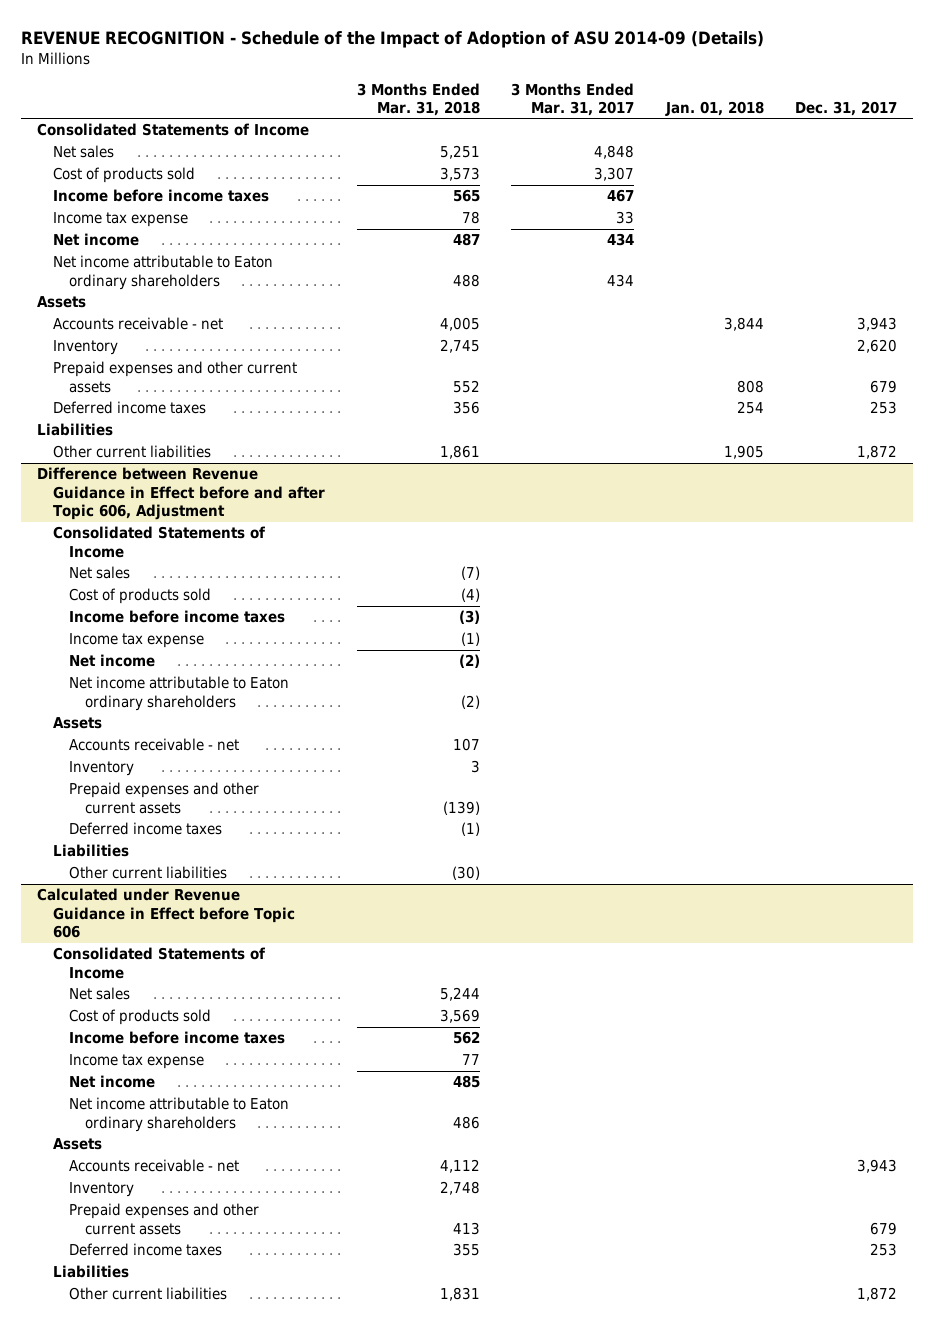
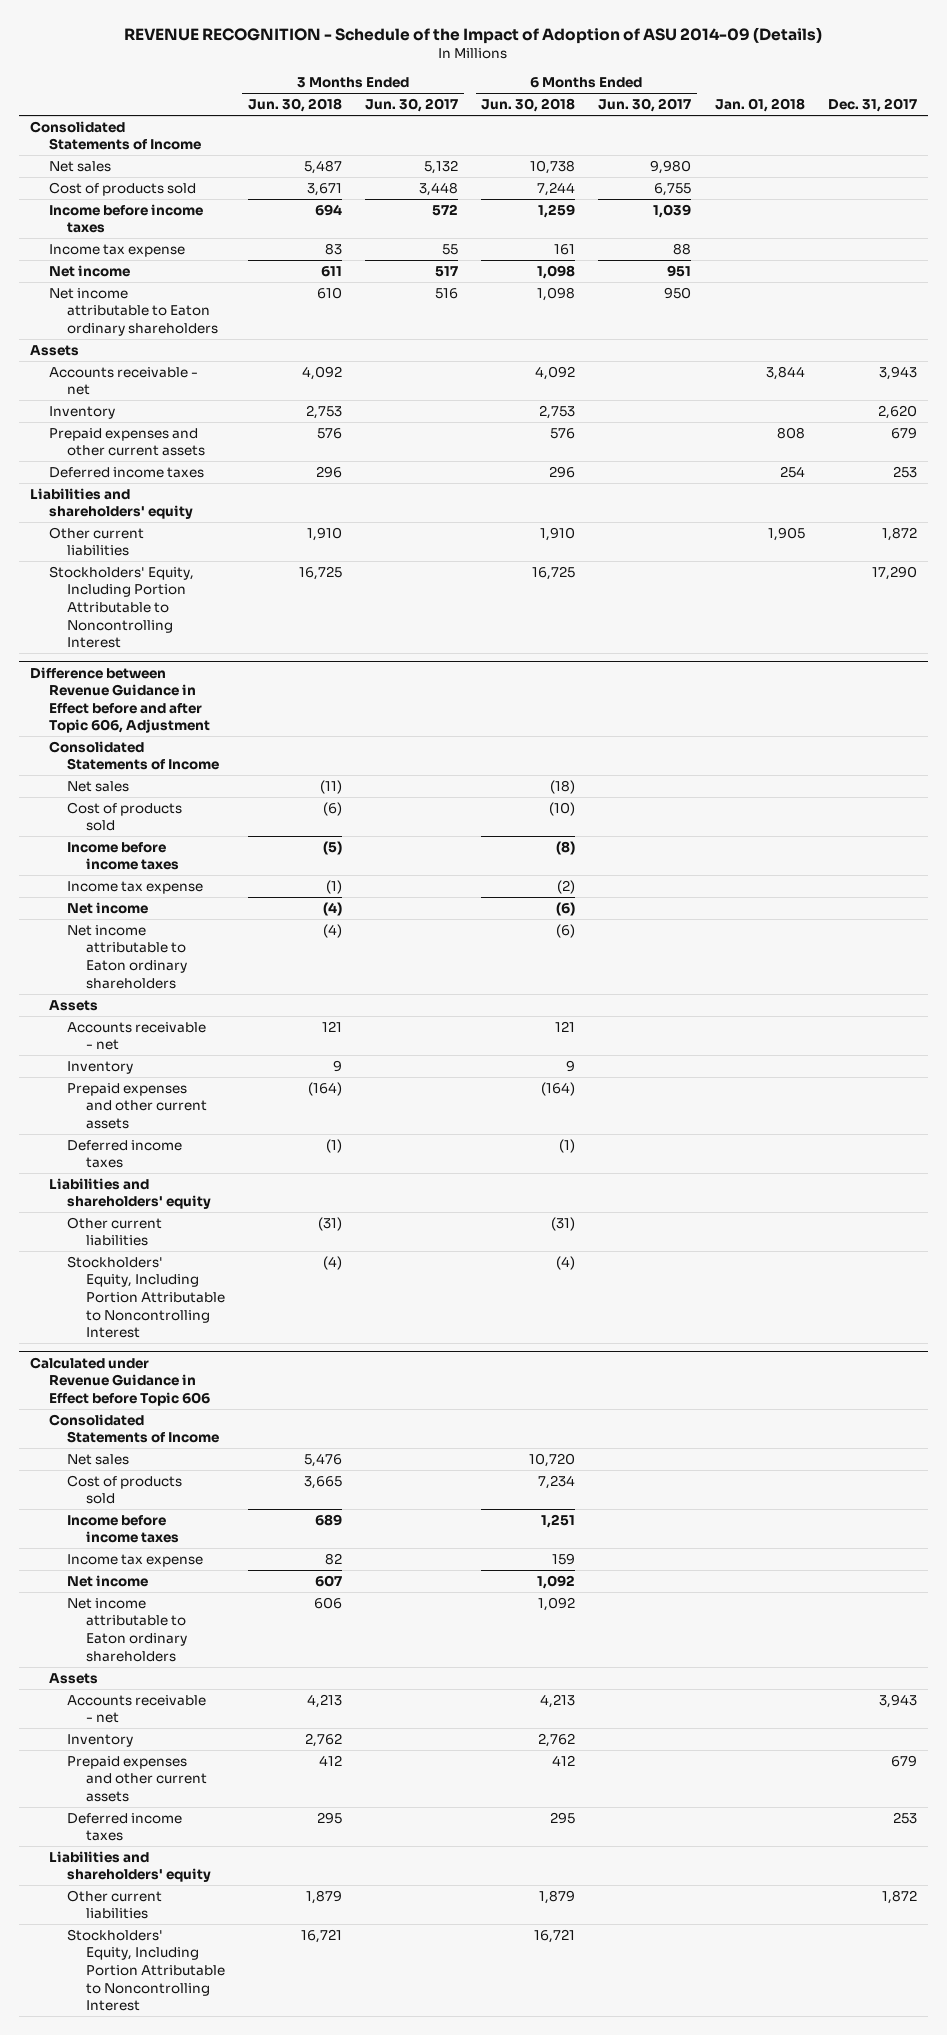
- | 3 Months Ended Mar. 31, 2018 | 3 Months Ended Mar. 31, 2017 | Jan. 01, 2018 | Dec. 31, 2017
+ | 3 Months Ended Jun. 30, 2018 | 3 Months Ended Jun. 30, 2017 | 6 Months Ended Jun. 30, 2018 | 6 Months Ended Jun. 30, 2017 | Jan. 01, 2018 | Dec. 31, 2017
- Liabilities
+ Liabilities and shareholders' equity
+ Stockholders' Equity, Including Portion Attributable to Noncontrolling Interest | 16,725 | | 16,725 | | | 17,290
@ Difference between Revenue Guidance in Effect before and after Topic 606, Adjustment
- Liabilities
+ Liabilities and shareholders' equity
+ Stockholders' Equity, Including Portion Attributable to Noncontrolling Interest | (4) | | (4) | | |
@ Calculated under Revenue Guidance in Effect before Topic 606
- Liabilities
+ Liabilities and shareholders' equity
+ Stockholders' Equity, Including Portion Attributable to Noncontrolling Interest | 16,721 | | 16,721 | | |

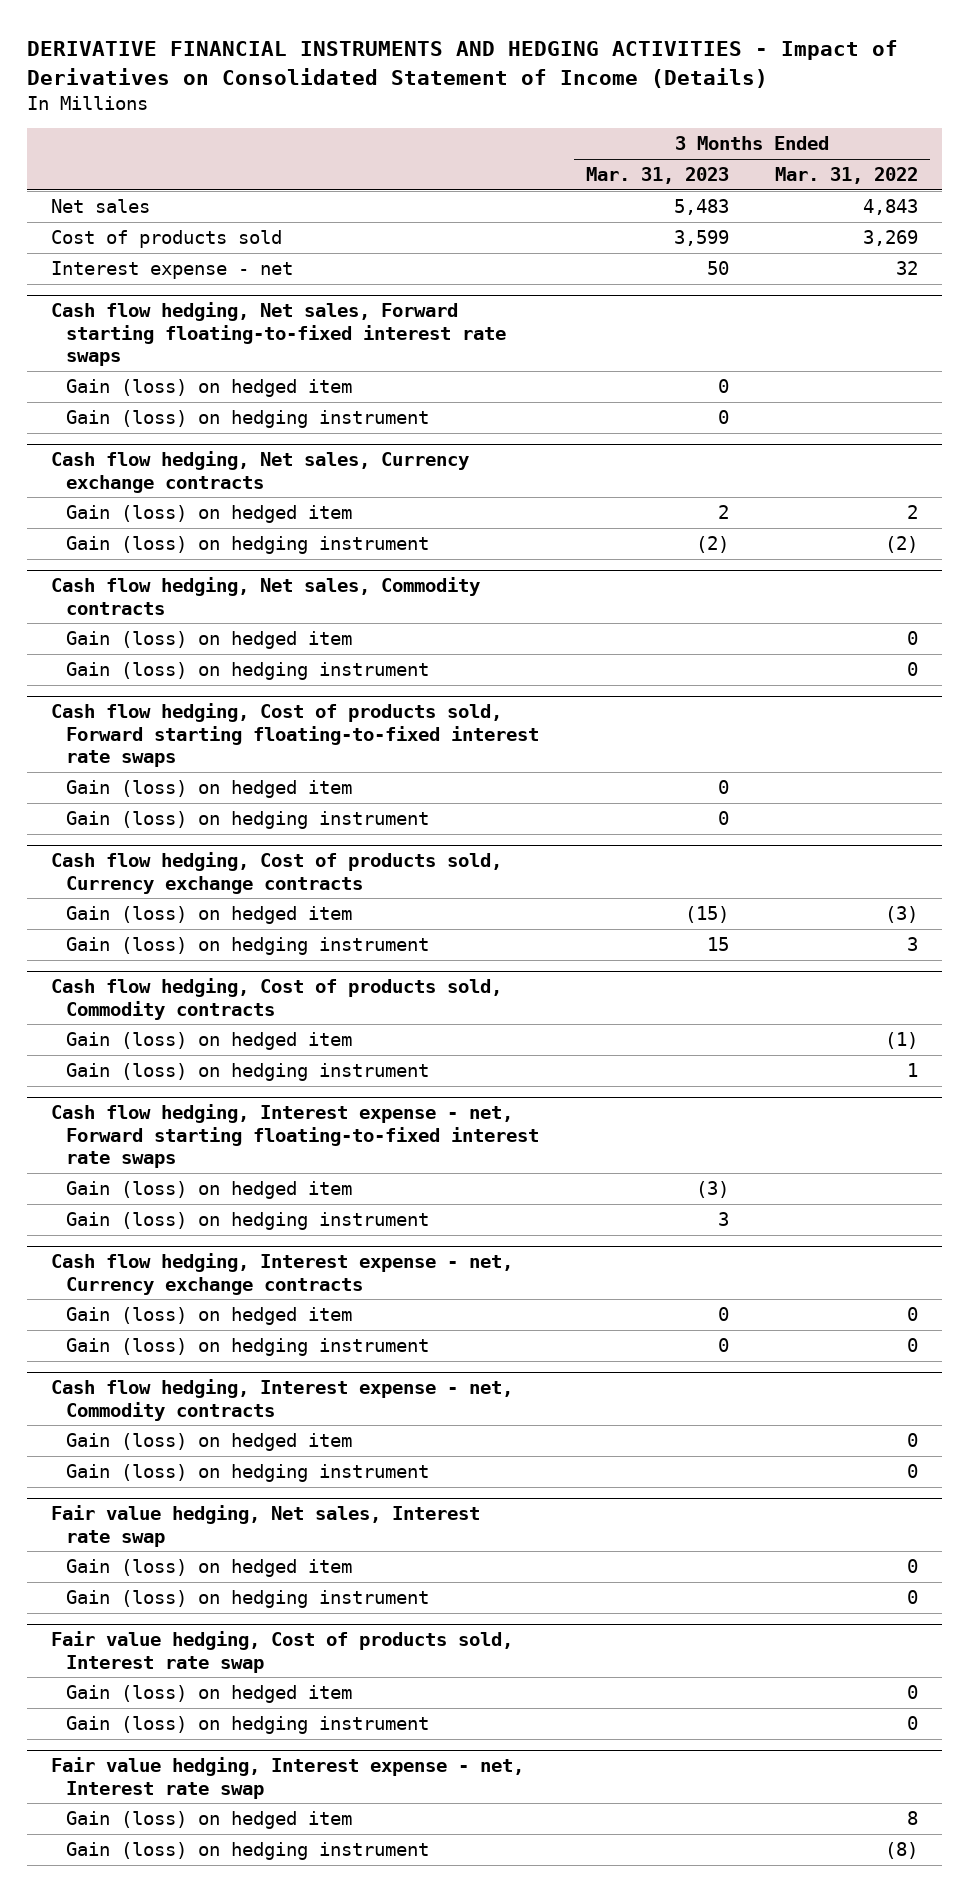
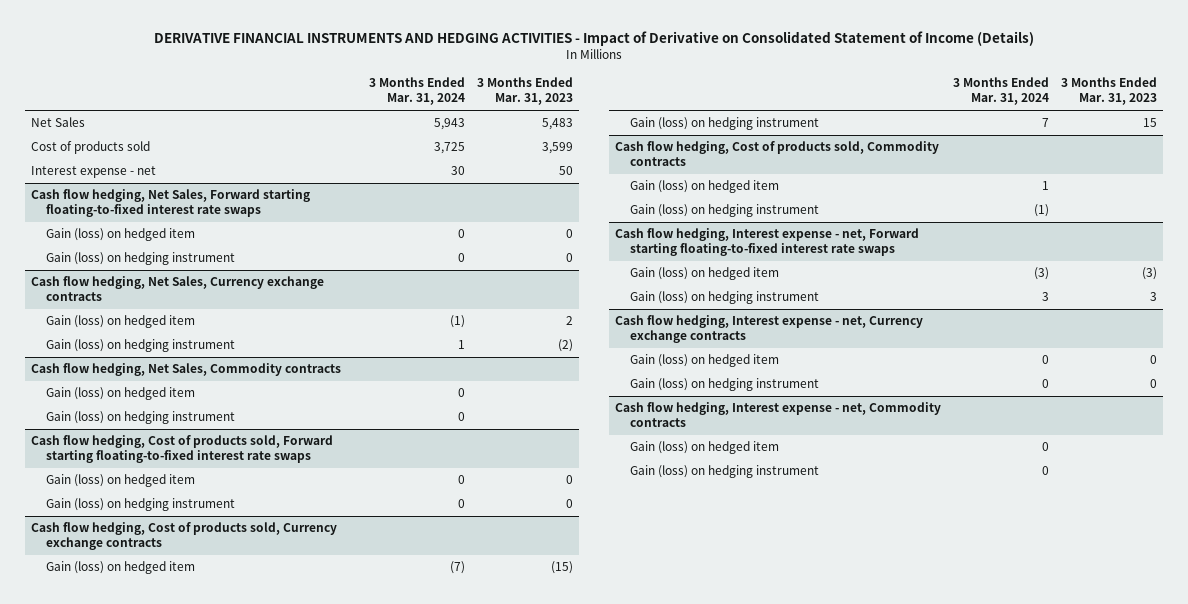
- DERIVATIVE FINANCIAL INSTRUMENTS AND HEDGING ACTIVITIES - Impact of Derivatives on Consolidated Statement of Income (Details)
+ DERIVATIVE FINANCIAL INSTRUMENTS AND HEDGING ACTIVITIES - Impact of Derivative on Consolidated Statement of Income (Details)
- | 3 Months Ended Mar. 31, 2023 | 3 Months Ended Mar. 31, 2022
+ | 3 Months Ended Mar. 31, 2024 | 3 Months Ended Mar. 31, 2023
- Net sales | 5,483 | 4,843
+ Net Sales | 5,943 | 5,483
- Cash flow hedging, Net sales, Forward starting floating-to-fixed interest rate swaps
+ Cash flow hedging, Net Sales, Forward starting floating-to-fixed interest rate swaps
- Cash flow hedging, Net sales, Currency exchange contracts
+ Cash flow hedging, Net Sales, Currency exchange contracts
- Cash flow hedging, Net sales, Commodity contracts
+ Cash flow hedging, Net Sales, Commodity contracts
- Fair value hedging, Net sales, Interest rate swap
- Gain (loss) on hedged item | | 0
- Gain (loss) on hedging instrument | | 0
- Fair value hedging, Cost of products sold, Interest rate swap
- Gain (loss) on hedged item | | 0
- Gain (loss) on hedging instrument | | 0
- Fair value hedging, Interest expense - net, Interest rate swap
- Gain (loss) on hedged item | | 8
- Gain (loss) on hedging instrument | | (8)

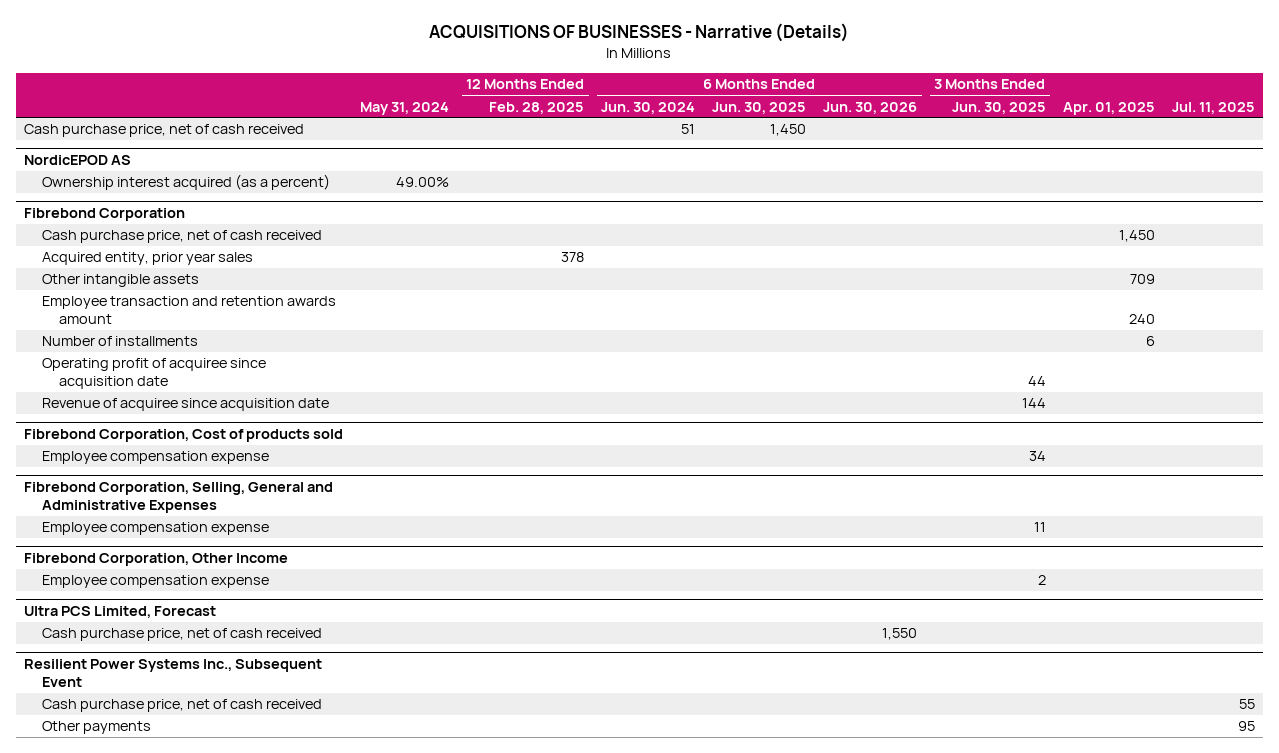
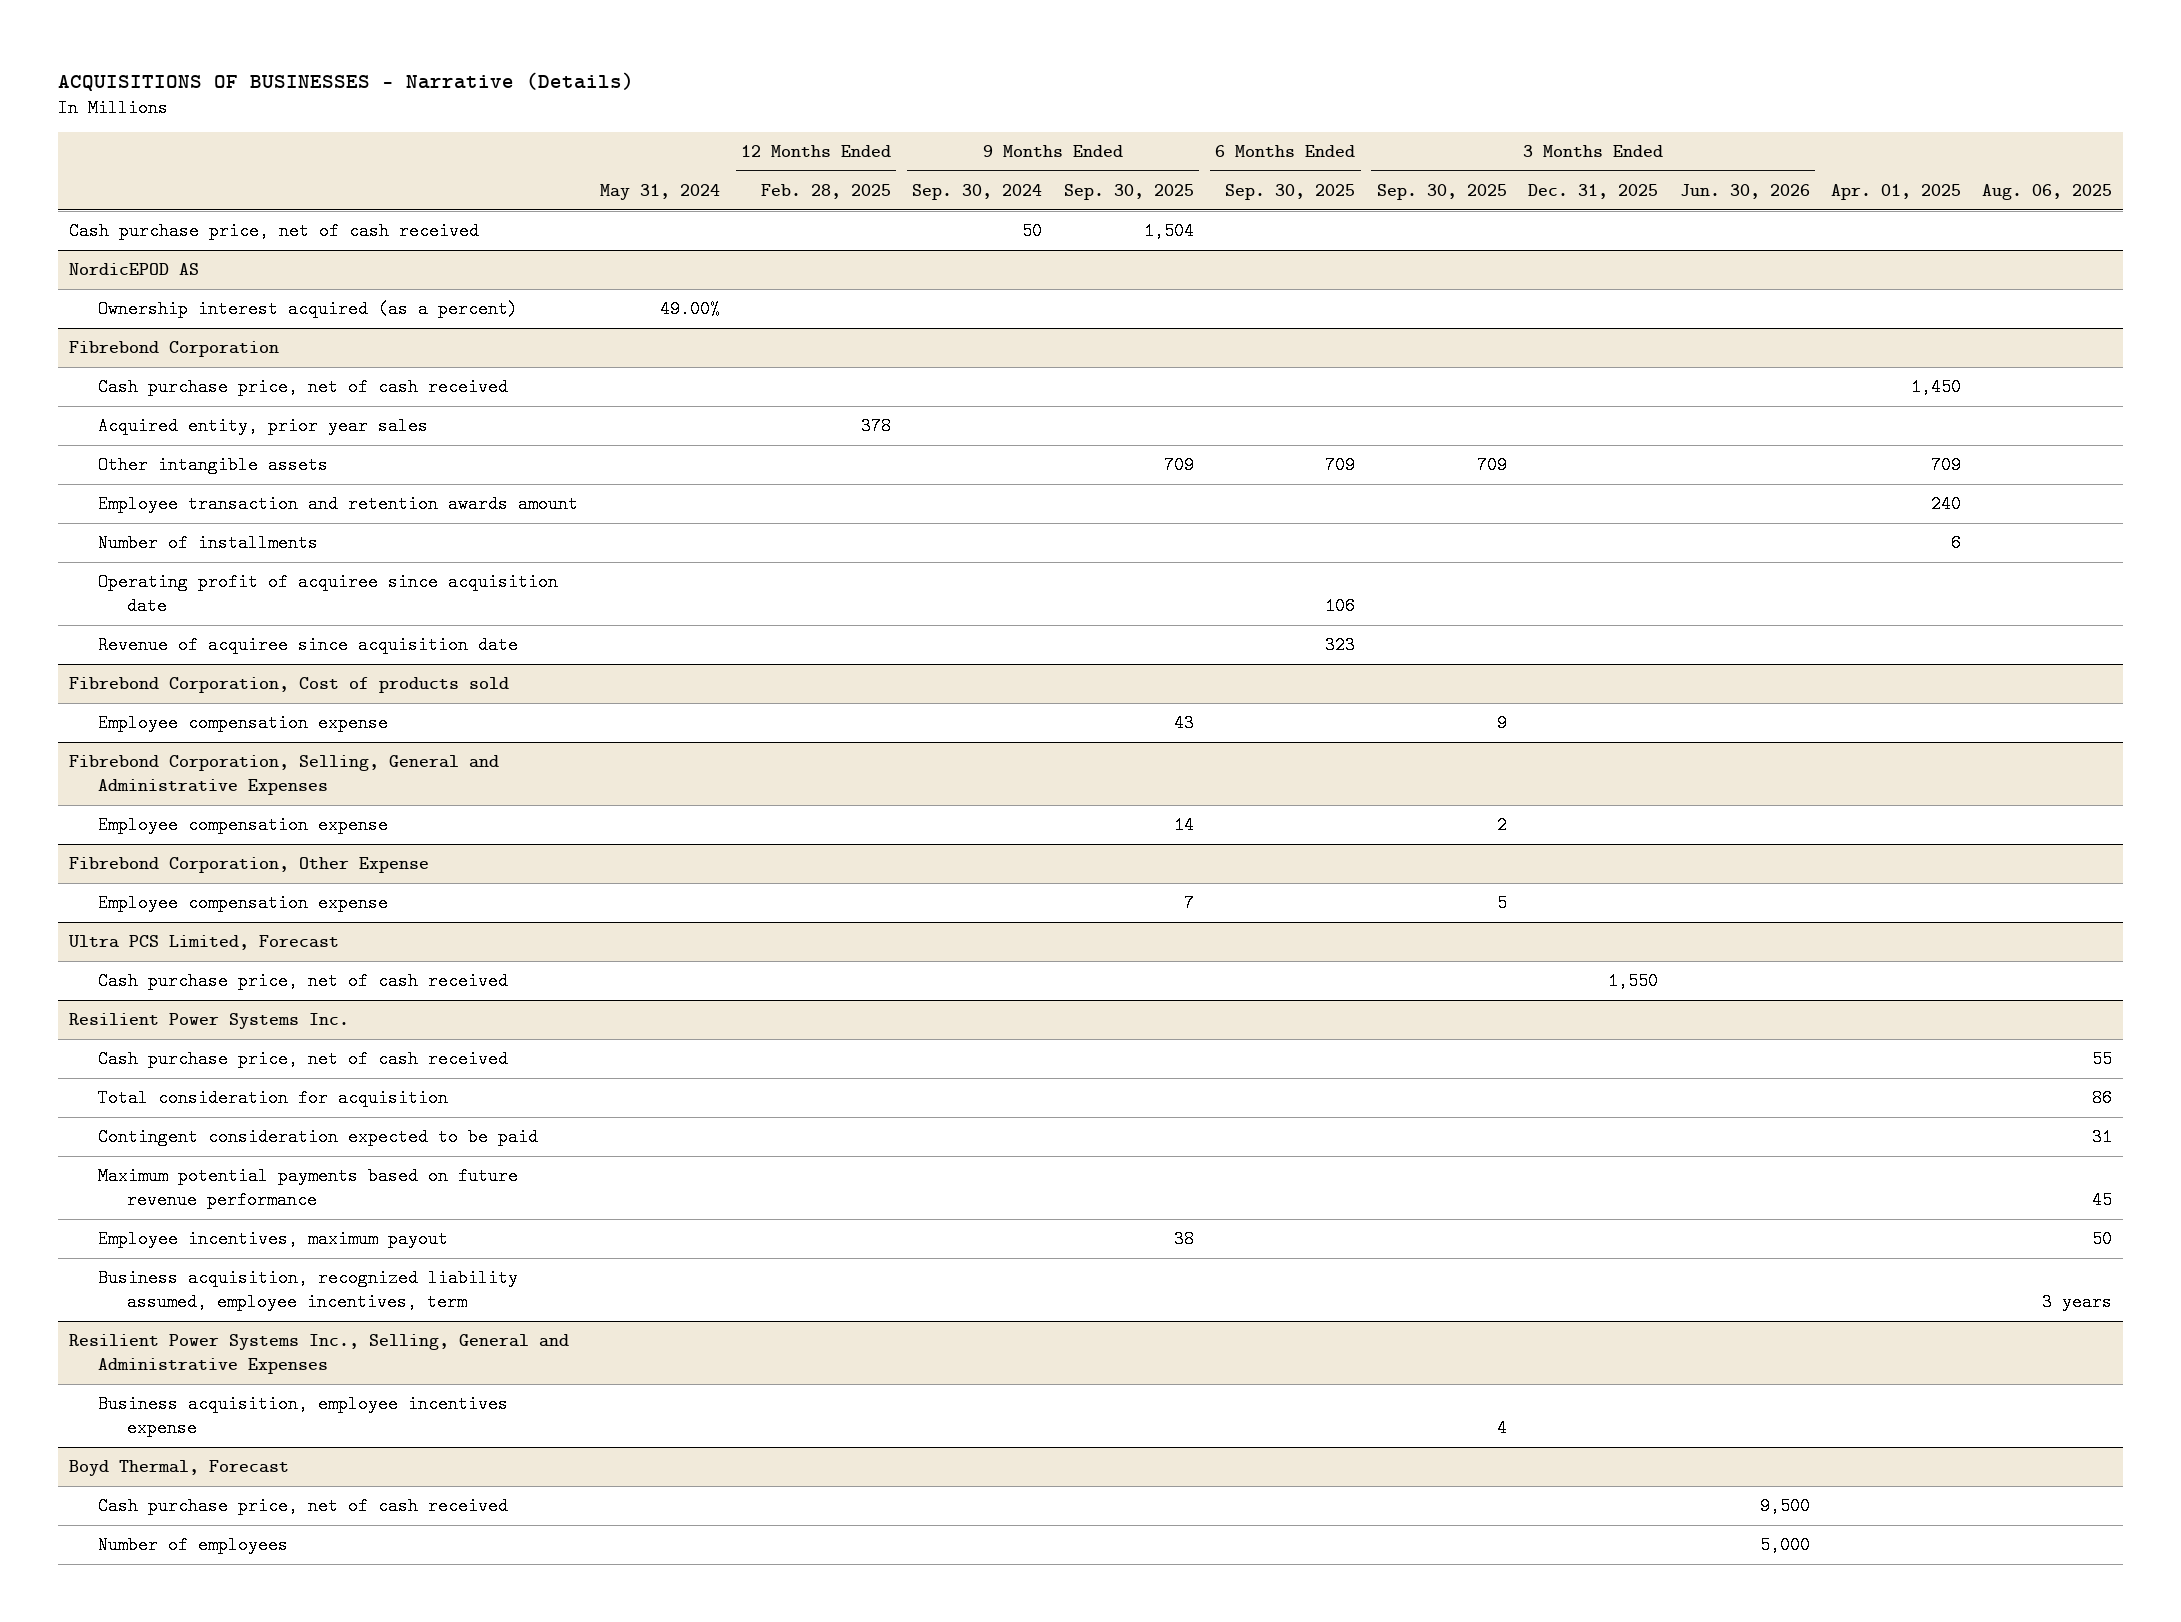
- | May 31, 2024 | 12 Months Ended Feb. 28, 2025 | 6 Months Ended Jun. 30, 2024 | 6 Months Ended Jun. 30, 2025 | 6 Months Ended Jun. 30, 2026 | 3 Months Ended Jun. 30, 2025 | Apr. 01, 2025 | Jul. 11, 2025
+ | May 31, 2024 | 12 Months Ended Feb. 28, 2025 | 9 Months Ended Sep. 30, 2024 | 9 Months Ended Sep. 30, 2025 | 6 Months Ended Sep. 30, 2025 | 3 Months Ended Sep. 30, 2025 | 3 Months Ended Dec. 31, 2025 | 3 Months Ended Jun. 30, 2026 | Apr. 01, 2025 | Aug. 06, 2025
- Fibrebond Corporation, Other Income
+ Fibrebond Corporation, Other Expense
- Resilient Power Systems Inc., Subsequent Event
+ Resilient Power Systems Inc.
- Other payments | | | | | | | | 95
+ Total consideration for acquisition | | | | | | | | | | 86
+ Contingent consideration expected to be paid | | | | | | | | | | 31
+ Maximum potential payments based on future revenue performance | | | | | | | | | | 45
+ Employee incentives, maximum payout | | | | 38 | | | | | | 50
+ Business acquisition, recognized liability assumed, employee incentives, term | | | | | | | | | | 3 years
+ Resilient Power Systems Inc., Selling, General and Administrative Expenses
+ Business acquisition, employee incentives expense | | | | | | 4 | | | |
+ Boyd Thermal, Forecast
+ Cash purchase price, net of cash received | | | | | | | | 9,500 | |
+ Number of employees | | | | | | | | 5,000 | |

